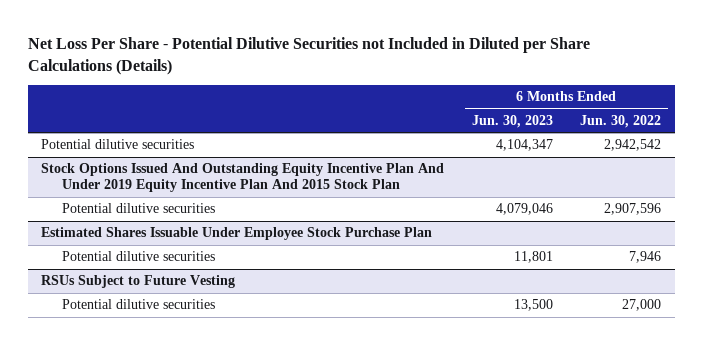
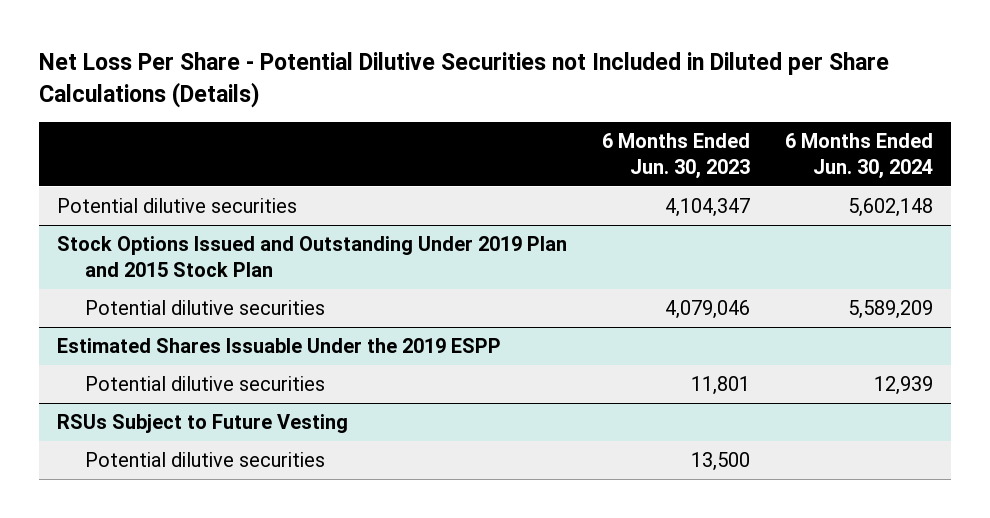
- | 6 Months Ended Jun. 30, 2023 | 6 Months Ended Jun. 30, 2022
+ | 6 Months Ended Jun. 30, 2023 | 6 Months Ended Jun. 30, 2024
- Stock Options Issued And Outstanding Equity Incentive Plan And Under 2019 Equity Incentive Plan And 2015 Stock Plan
+ Stock Options Issued and Outstanding Under 2019 Plan and 2015 Stock Plan
- Estimated Shares Issuable Under Employee Stock Purchase Plan
+ Estimated Shares Issuable Under the 2019 ESPP

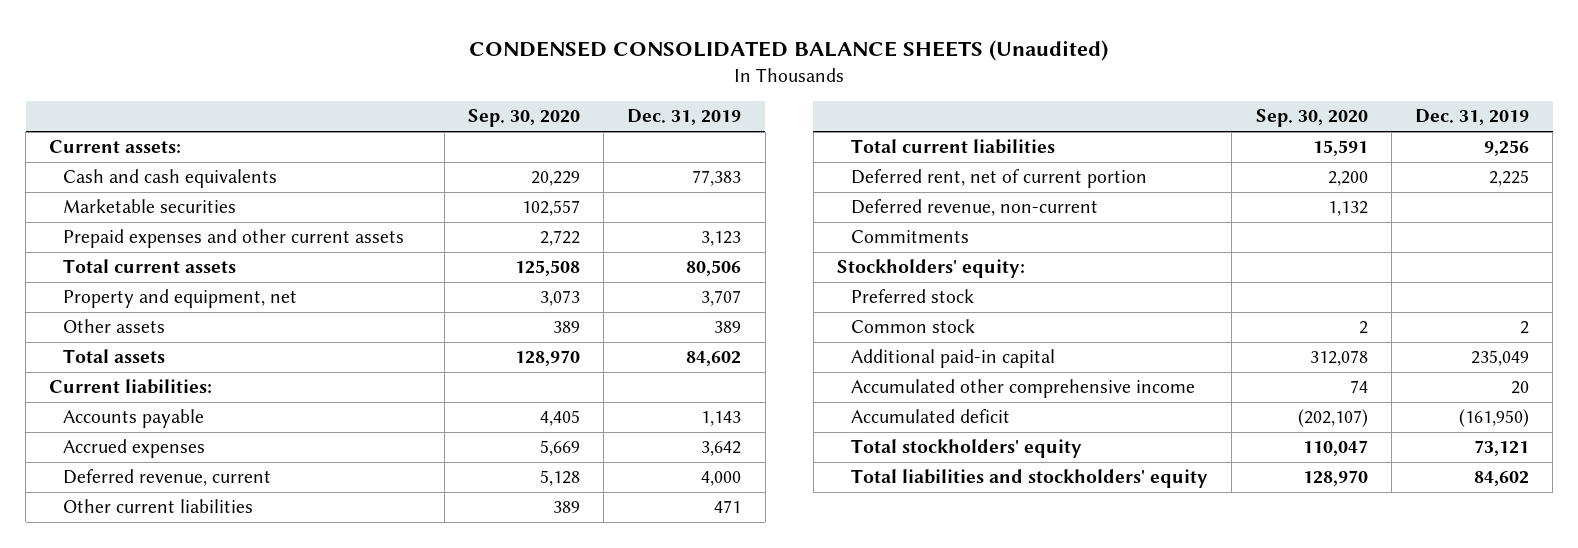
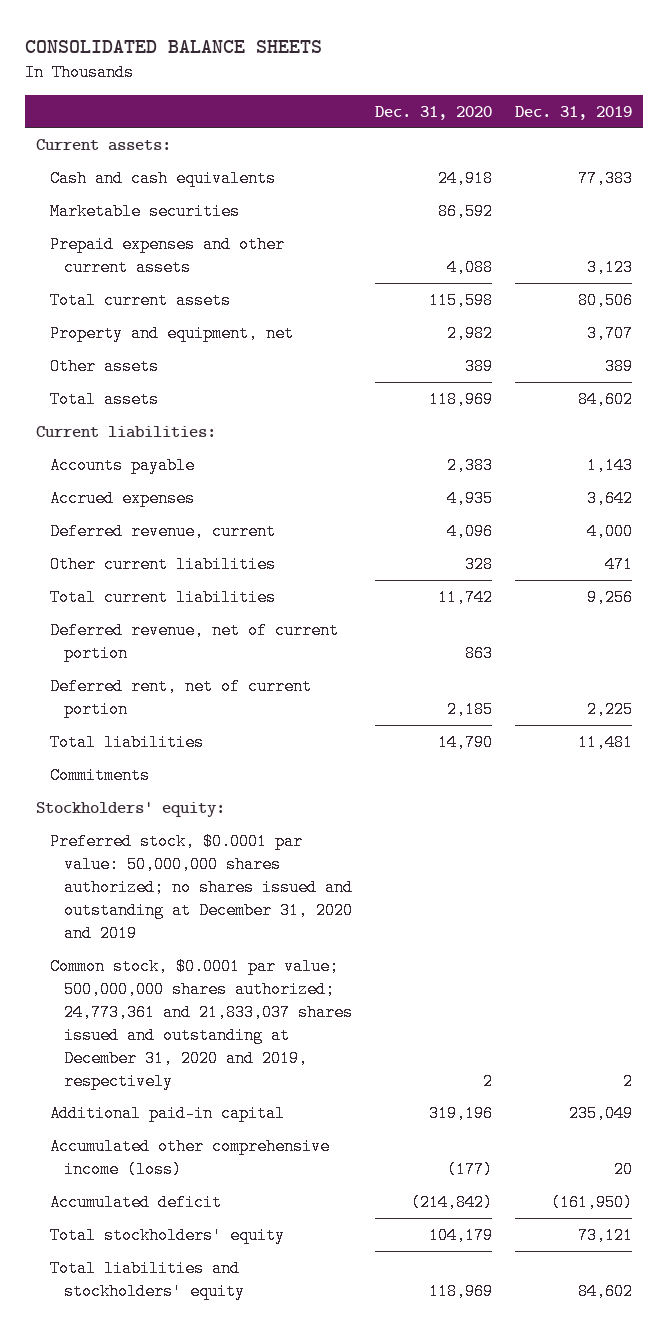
- CONDENSED CONSOLIDATED BALANCE SHEETS (Unaudited)
+ CONSOLIDATED BALANCE SHEETS
- | Sep. 30, 2020 | Dec. 31, 2019
+ | Dec. 31, 2020 | Dec. 31, 2019
+ Deferred revenue, net of current portion | 863 |
- Deferred revenue, non-current | 1,132 |
+ Total liabilities | 14,790 | 11,481
- Preferred stock
- Common stock | 2 | 2
+ Preferred stock, $0.0001 par value: 50,000,000 shares authorized; no shares issued and outstanding at December 31, 2020 and 2019
+ Common stock, $0.0001 par value; 500,000,000 shares authorized; 24,773,361 and 21,833,037 shares issued and outstanding at December 31, 2020 and 2019, respectively | 2 | 2
- Accumulated other comprehensive income | 74 | 20
+ Accumulated other comprehensive income (loss) | (177) | 20

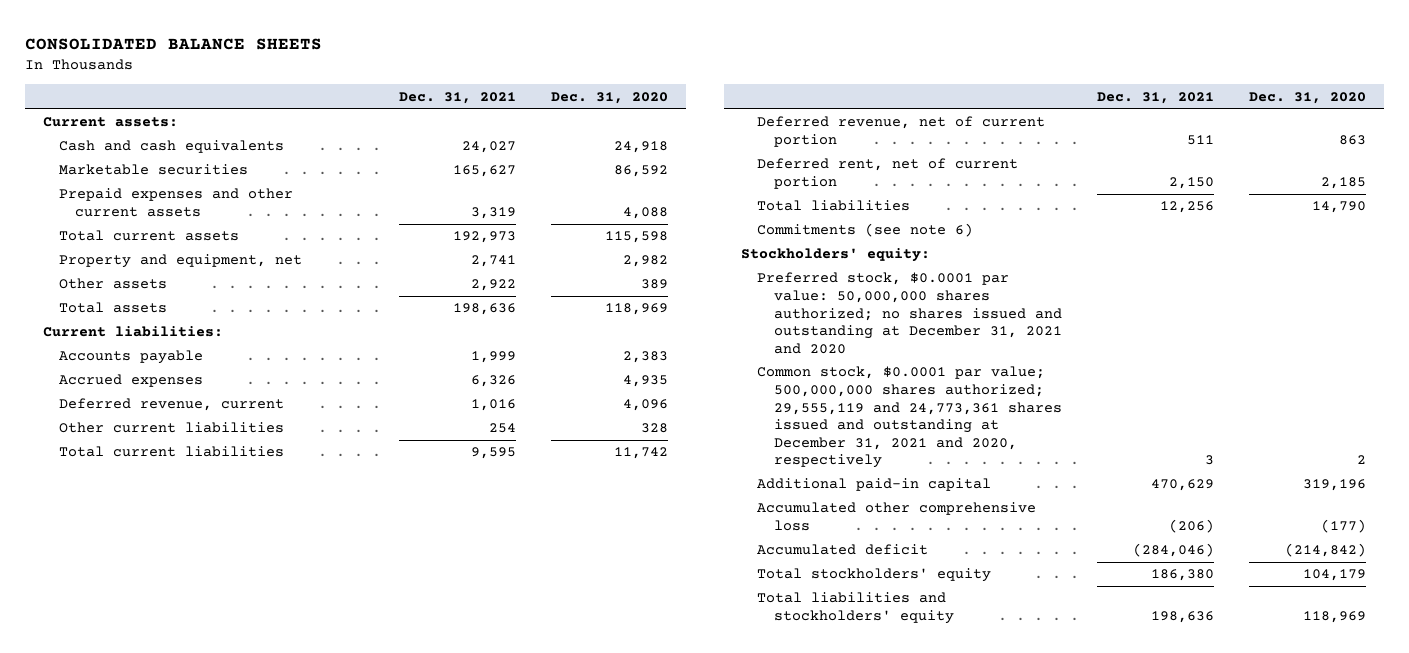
- | Dec. 31, 2020 | Dec. 31, 2019
+ | Dec. 31, 2021 | Dec. 31, 2020
- Commitments
+ Commitments (see note 6)
- Preferred stock, $0.0001 par value: 50,000,000 shares authorized; no shares issued and outstanding at December 31, 2020 and 2019
- Common stock, $0.0001 par value; 500,000,000 shares authorized; 24,773,361 and 21,833,037 shares issued and outstanding at December 31, 2020 and 2019, respectively | 2 | 2
+ Preferred stock, $0.0001 par value: 50,000,000 shares authorized; no shares issued and outstanding at December 31, 2021 and 2020
+ Common stock, $0.0001 par value; 500,000,000 shares authorized; 29,555,119 and 24,773,361 shares issued and outstanding at December 31, 2021 and 2020, respectively | 3 | 2
- Accumulated other comprehensive income (loss) | (177) | 20
+ Accumulated other comprehensive loss | (206) | (177)

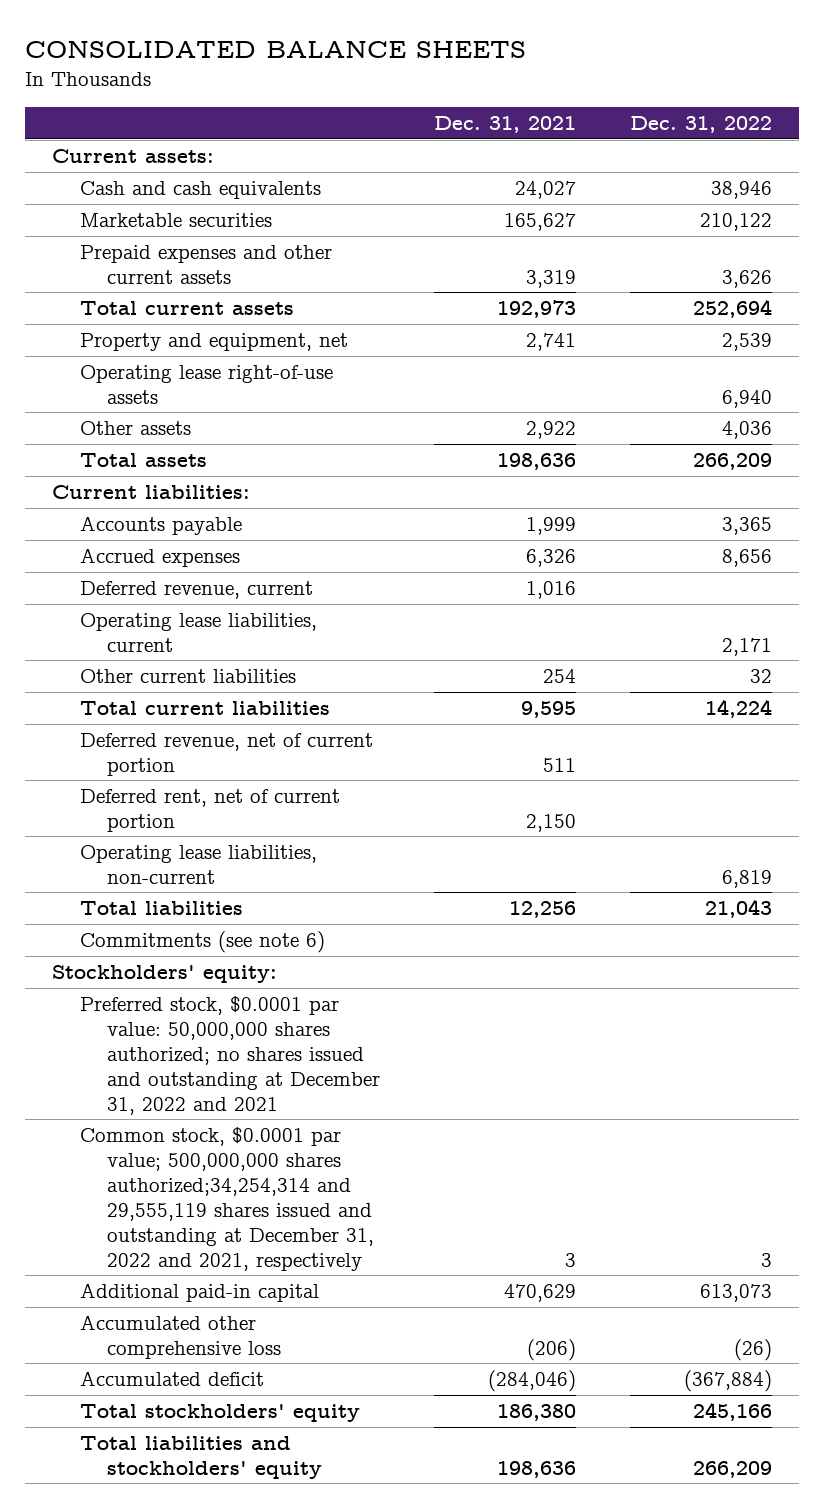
- | Dec. 31, 2021 | Dec. 31, 2020
+ | Dec. 31, 2021 | Dec. 31, 2022
+ Operating lease right-of-use assets | | 6,940
+ Operating lease liabilities, current | | 2,171
+ Operating lease liabilities, non-current | | 6,819
- Preferred stock, $0.0001 par value: 50,000,000 shares authorized; no shares issued and outstanding at December 31, 2021 and 2020
- Common stock, $0.0001 par value; 500,000,000 shares authorized; 29,555,119 and 24,773,361 shares issued and outstanding at December 31, 2021 and 2020, respectively | 3 | 2
+ Preferred stock, $0.0001 par value: 50,000,000 shares authorized; no shares issued and outstanding at December 31, 2022 and 2021
+ Common stock, $0.0001 par value; 500,000,000 shares authorized;34,254,314 and 29,555,119 shares issued and outstanding at December 31, 2022 and 2021, respectively | 3 | 3

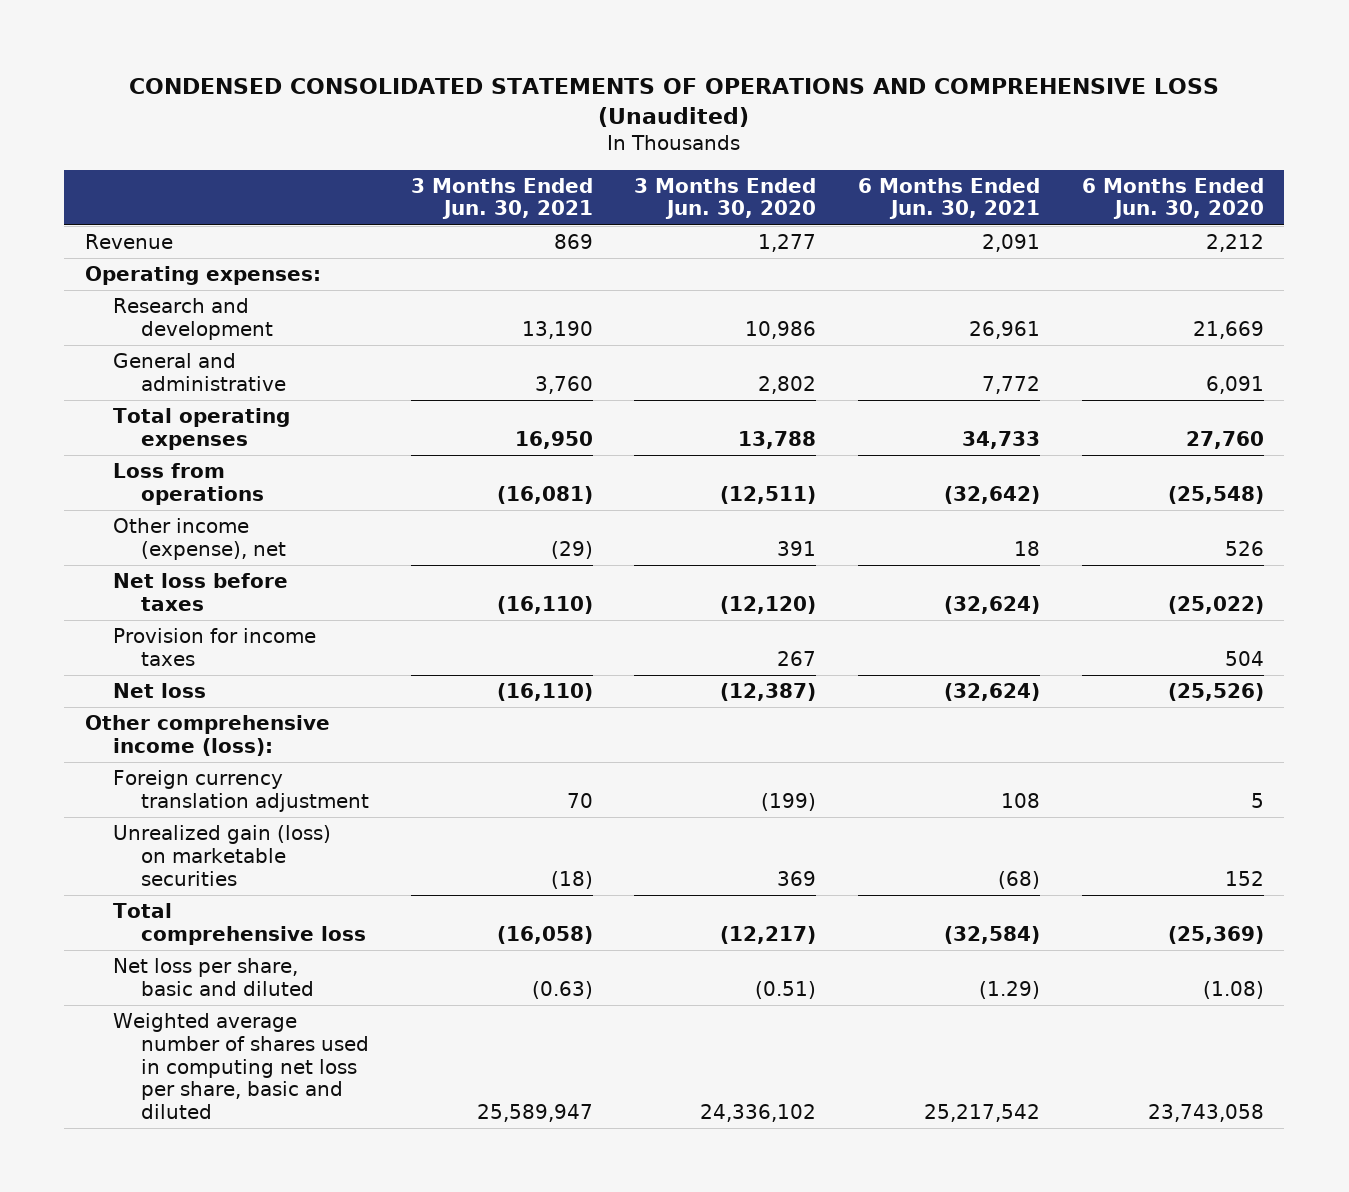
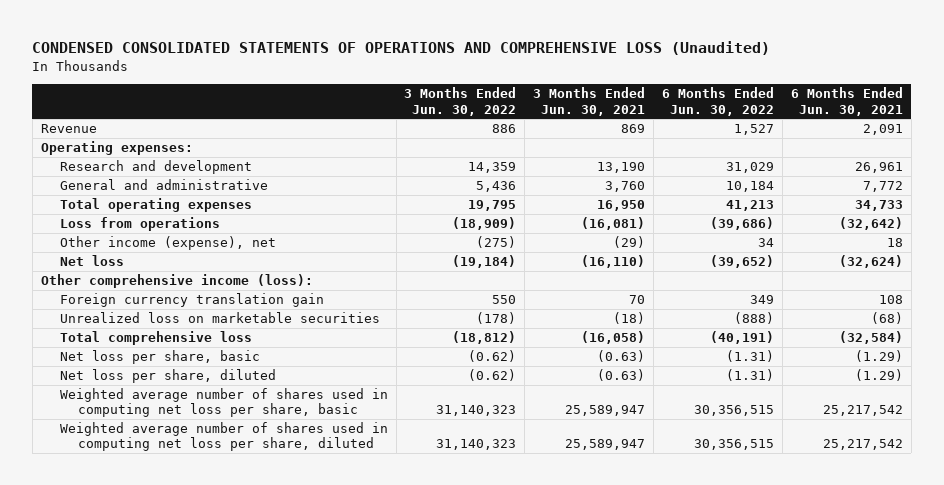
- | 3 Months Ended Jun. 30, 2021 | 3 Months Ended Jun. 30, 2020 | 6 Months Ended Jun. 30, 2021 | 6 Months Ended Jun. 30, 2020
+ | 3 Months Ended Jun. 30, 2022 | 3 Months Ended Jun. 30, 2021 | 6 Months Ended Jun. 30, 2022 | 6 Months Ended Jun. 30, 2021
- Net loss before taxes | (16,110) | (12,120) | (32,624) | (25,022)
- Provision for income taxes | | 267 | | 504
- Foreign currency translation adjustment | 70 | (199) | 108 | 5
- Unrealized gain (loss) on marketable securities | (18) | 369 | (68) | 152
+ Foreign currency translation gain | 550 | 70 | 349 | 108
+ Unrealized loss on marketable securities | (178) | (18) | (888) | (68)
- Net loss per share, basic and diluted | (0.63) | (0.51) | (1.29) | (1.08)
- Weighted average number of shares used in computing net loss per share, basic and diluted | 25,589,947 | 24,336,102 | 25,217,542 | 23,743,058
+ Net loss per share, basic | (0.62) | (0.63) | (1.31) | (1.29)
+ Net loss per share, diluted | (0.62) | (0.63) | (1.31) | (1.29)
+ Weighted average number of shares used in computing net loss per share, basic | 31,140,323 | 25,589,947 | 30,356,515 | 25,217,542
+ Weighted average number of shares used in computing net loss per share, diluted | 31,140,323 | 25,589,947 | 30,356,515 | 25,217,542

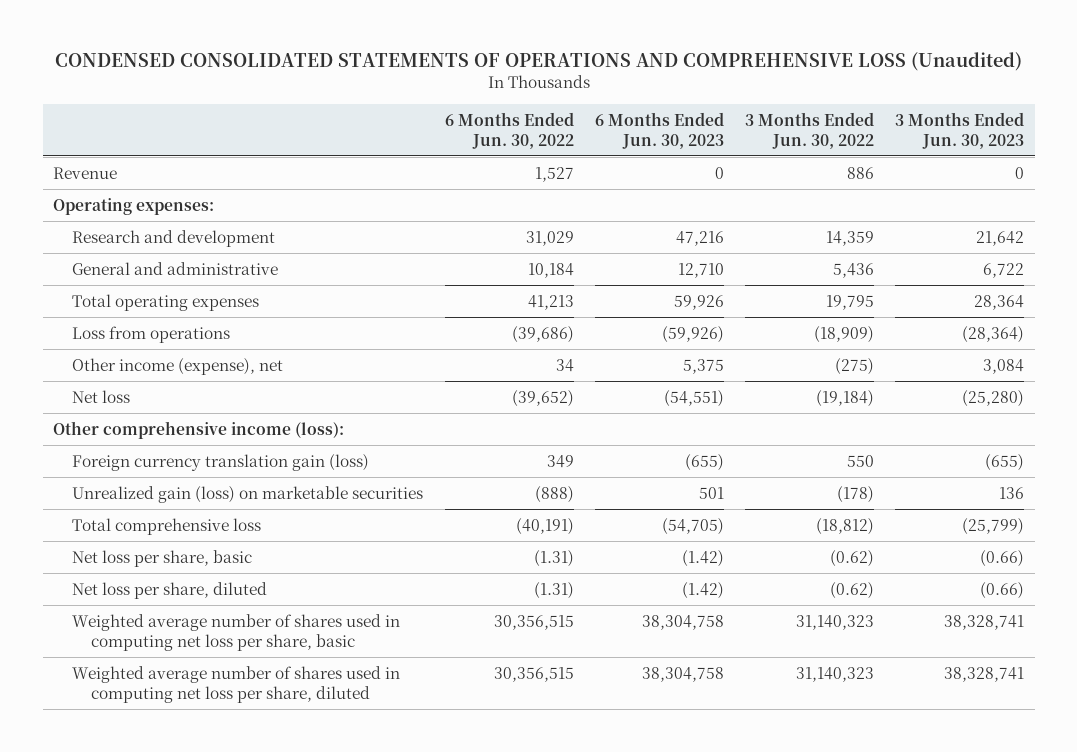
- | 3 Months Ended Jun. 30, 2022 | 3 Months Ended Jun. 30, 2021 | 6 Months Ended Jun. 30, 2022 | 6 Months Ended Jun. 30, 2021
+ | 6 Months Ended Jun. 30, 2022 | 6 Months Ended Jun. 30, 2023 | 3 Months Ended Jun. 30, 2022 | 3 Months Ended Jun. 30, 2023
- Foreign currency translation gain | 550 | 70 | 349 | 108
- Unrealized loss on marketable securities | (178) | (18) | (888) | (68)
+ Foreign currency translation gain (loss) | 349 | (655) | 550 | (655)
+ Unrealized gain (loss) on marketable securities | (888) | 501 | (178) | 136

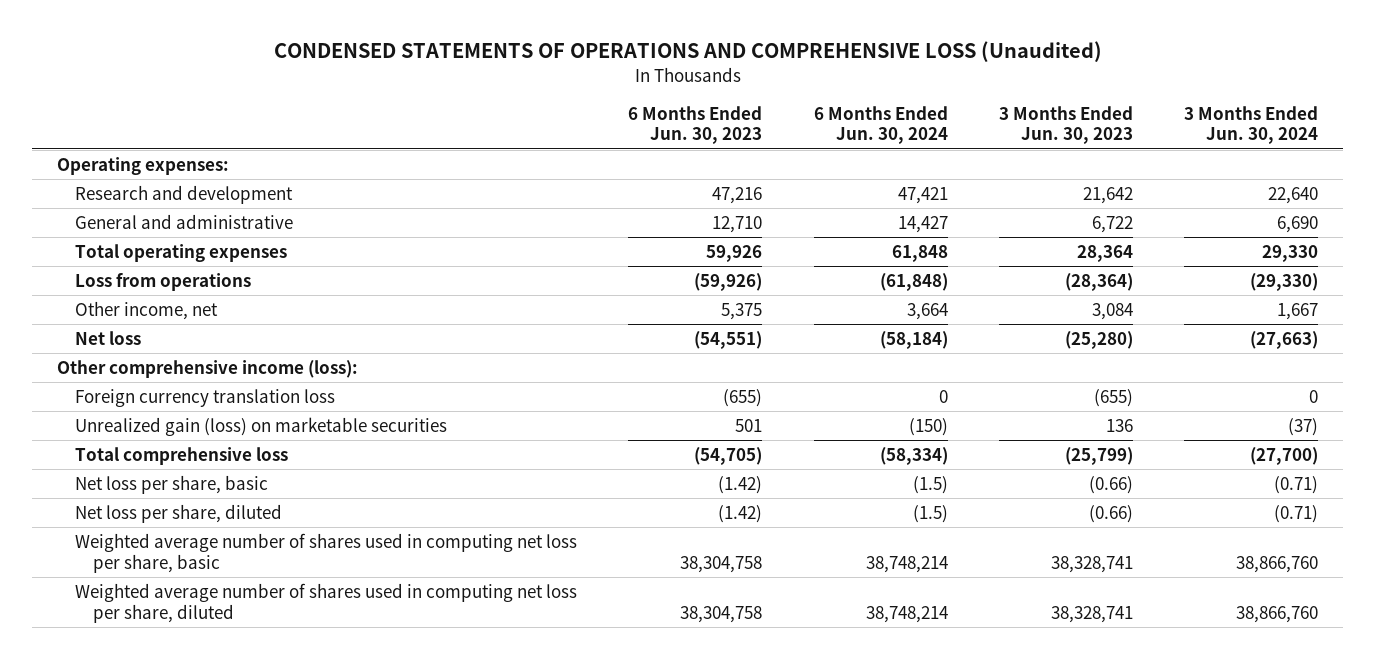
- CONDENSED CONSOLIDATED STATEMENTS OF OPERATIONS AND COMPREHENSIVE LOSS (Unaudited)
+ CONDENSED STATEMENTS OF OPERATIONS AND COMPREHENSIVE LOSS (Unaudited)
- | 6 Months Ended Jun. 30, 2022 | 6 Months Ended Jun. 30, 2023 | 3 Months Ended Jun. 30, 2022 | 3 Months Ended Jun. 30, 2023
+ | 6 Months Ended Jun. 30, 2023 | 6 Months Ended Jun. 30, 2024 | 3 Months Ended Jun. 30, 2023 | 3 Months Ended Jun. 30, 2024
- Revenue | 1,527 | 0 | 886 | 0
- Other income (expense), net | 34 | 5,375 | (275) | 3,084
+ Other income, net | 5,375 | 3,664 | 3,084 | 1,667
- Foreign currency translation gain (loss) | 349 | (655) | 550 | (655)
+ Foreign currency translation loss | (655) | 0 | (655) | 0

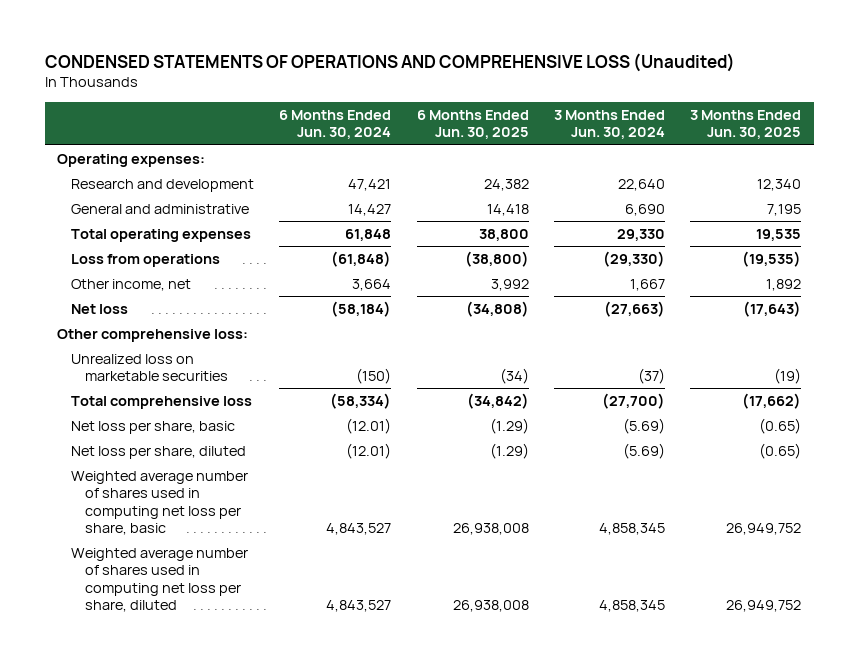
- | 6 Months Ended Jun. 30, 2023 | 6 Months Ended Jun. 30, 2024 | 3 Months Ended Jun. 30, 2023 | 3 Months Ended Jun. 30, 2024
+ | 6 Months Ended Jun. 30, 2024 | 6 Months Ended Jun. 30, 2025 | 3 Months Ended Jun. 30, 2024 | 3 Months Ended Jun. 30, 2025
- Other comprehensive income (loss):
- Foreign currency translation loss | (655) | 0 | (655) | 0
- Unrealized gain (loss) on marketable securities | 501 | (150) | 136 | (37)
+ Other comprehensive loss:
+ Unrealized loss on marketable securities | (150) | (34) | (37) | (19)
- Net loss per share, basic | (1.42) | (1.5) | (0.66) | (0.71)
- Net loss per share, diluted | (1.42) | (1.5) | (0.66) | (0.71)
- Weighted average number of shares used in computing net loss per share, basic | 38,304,758 | 38,748,214 | 38,328,741 | 38,866,760
- Weighted average number of shares used in computing net loss per share, diluted | 38,304,758 | 38,748,214 | 38,328,741 | 38,866,760
+ Net loss per share, basic | (12.01) | (1.29) | (5.69) | (0.65)
+ Net loss per share, diluted | (12.01) | (1.29) | (5.69) | (0.65)
+ Weighted average number of shares used in computing net loss per share, basic | 4,843,527 | 26,938,008 | 4,858,345 | 26,949,752
+ Weighted average number of shares used in computing net loss per share, diluted | 4,843,527 | 26,938,008 | 4,858,345 | 26,949,752

